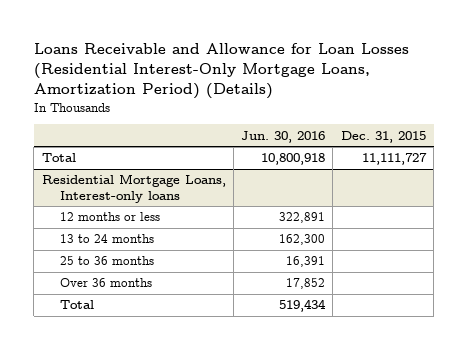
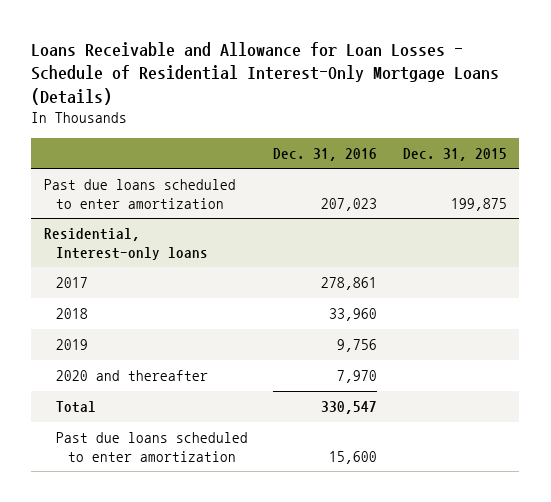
- Loans Receivable and Allowance for Loan Losses (Residential Interest-Only Mortgage Loans, Amortization Period) (Details)
+ Loans Receivable and Allowance for Loan Losses - Schedule of Residential Interest-Only Mortgage Loans (Details)
- | Jun. 30, 2016 | Dec. 31, 2015
+ | Dec. 31, 2016 | Dec. 31, 2015
- Total | 10,800,918 | 11,111,727
- Residential Mortgage Loans, Interest-only loans
- 12 months or less | 322,891 |
- 13 to 24 months | 162,300 |
- 25 to 36 months | 16,391 |
- Over 36 months | 17,852 |
+ Past due loans scheduled to enter amortization | 207,023 | 199,875
+ Residential, Interest-only loans
+ 2017 | 278,861 |
+ 2018 | 33,960 |
+ 2019 | 9,756 |
+ 2020 and thereafter | 7,970 |
+ Past due loans scheduled to enter amortization | 15,600 |

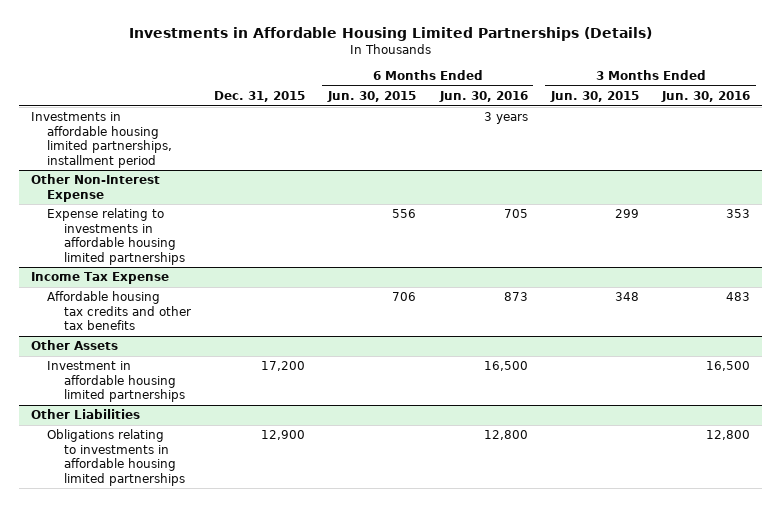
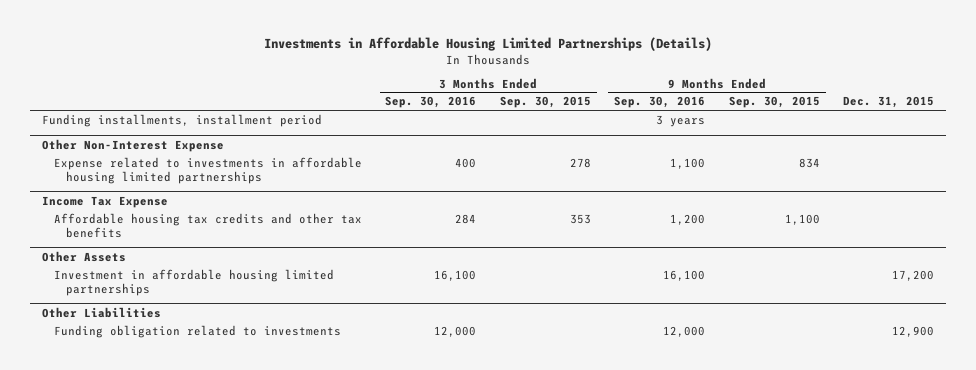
- | Dec. 31, 2015 | 6 Months Ended Jun. 30, 2015 | 6 Months Ended Jun. 30, 2016 | 3 Months Ended Jun. 30, 2015 | 3 Months Ended Jun. 30, 2016
+ | 3 Months Ended Sep. 30, 2016 | 3 Months Ended Sep. 30, 2015 | 9 Months Ended Sep. 30, 2016 | 9 Months Ended Sep. 30, 2015 | Dec. 31, 2015
- Investments in affordable housing limited partnerships, installment period | | | 3 years | |
+ Funding installments, installment period | | | 3 years | |
@ Other Non-Interest Expense
- Expense relating to investments in affordable housing limited partnerships | | 556 | 705 | 299 | 353
+ Expense related to investments in affordable housing limited partnerships | 400 | 278 | 1,100 | 834 |
@ Other Liabilities
- Obligations relating to investments in affordable housing limited partnerships | 12,900 | | 12,800 | | 12,800
+ Funding obligation related to investments | 12,000 | | 12,000 | | 12,900

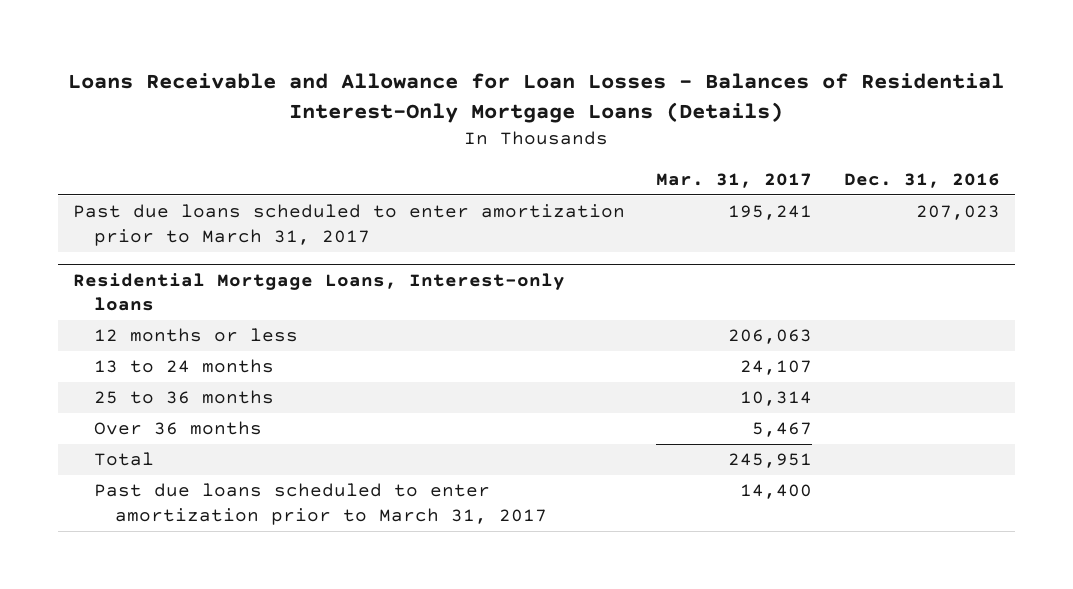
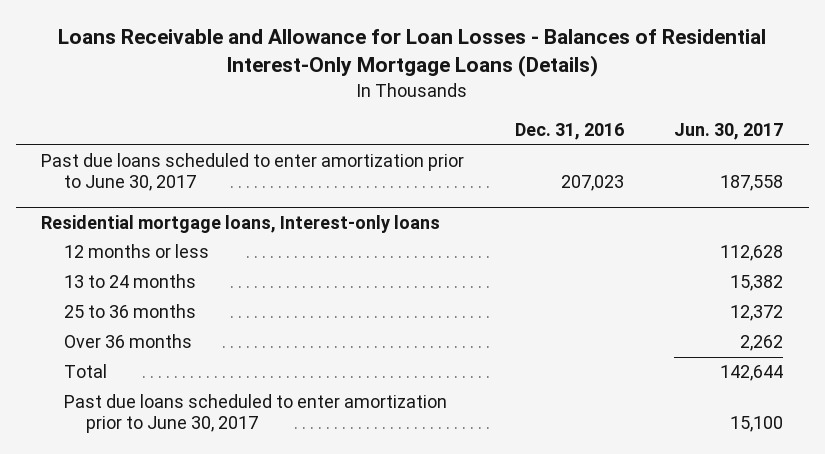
- | Mar. 31, 2017 | Dec. 31, 2016
+ | Dec. 31, 2016 | Jun. 30, 2017
- Past due loans scheduled to enter amortization prior to March 31, 2017 | 195,241 | 207,023
- Residential Mortgage Loans, Interest-only loans
+ Past due loans scheduled to enter amortization prior to June 30, 2017 | 207,023 | 187,558
+ Residential mortgage loans, Interest-only loans
- Past due loans scheduled to enter amortization prior to March 31, 2017 | 14,400 |
+ Past due loans scheduled to enter amortization prior to June 30, 2017 | | 15,100

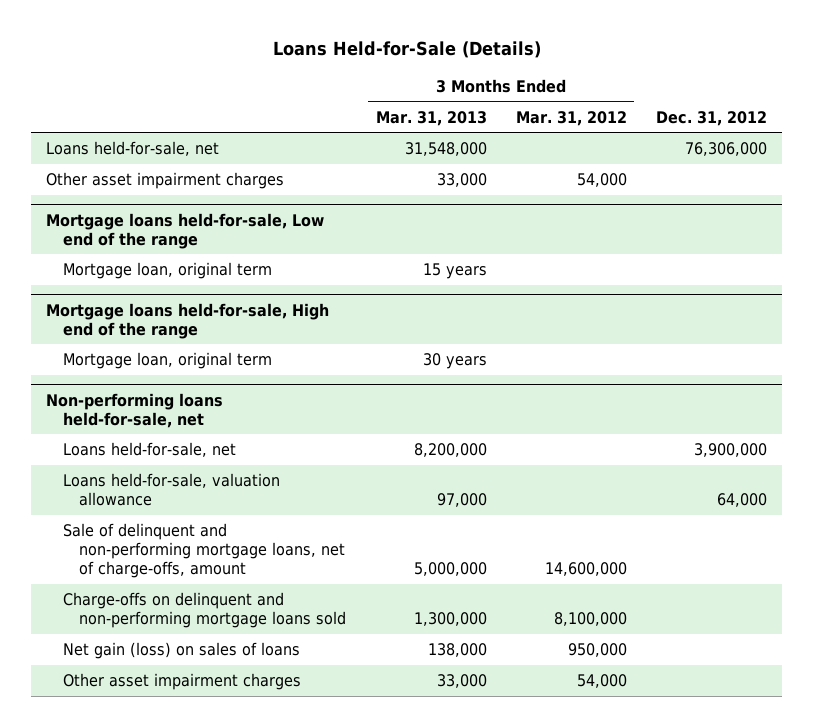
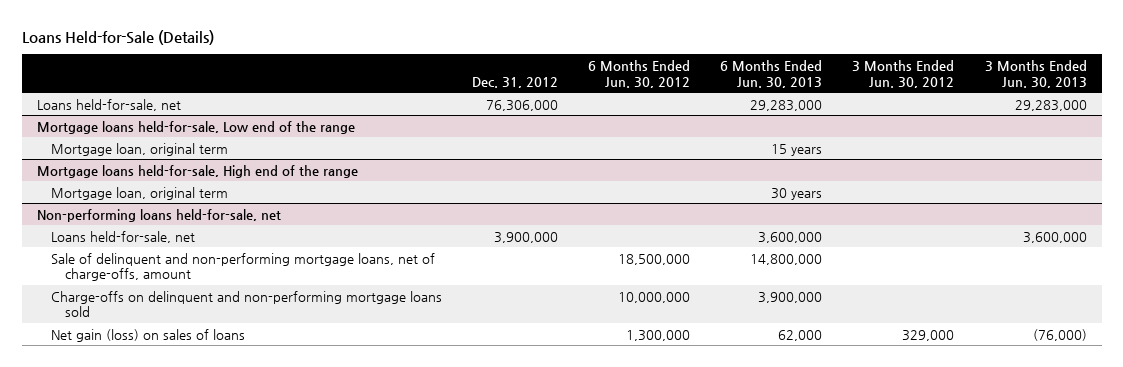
- | 3 Months Ended Mar. 31, 2013 | 3 Months Ended Mar. 31, 2012 | Dec. 31, 2012
+ | Dec. 31, 2012 | 6 Months Ended Jun. 30, 2012 | 6 Months Ended Jun. 30, 2013 | 3 Months Ended Jun. 30, 2012 | 3 Months Ended Jun. 30, 2013
- Other asset impairment charges | 33,000 | 54,000 |
@ Non-performing loans held-for-sale, net
- Loans held-for-sale, valuation allowance | 97,000 | | 64,000
- Other asset impairment charges | 33,000 | 54,000 |

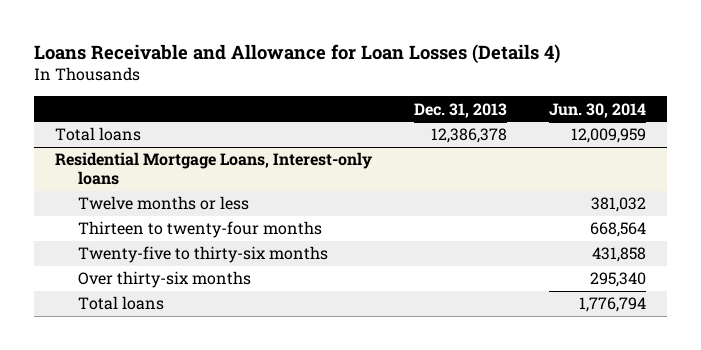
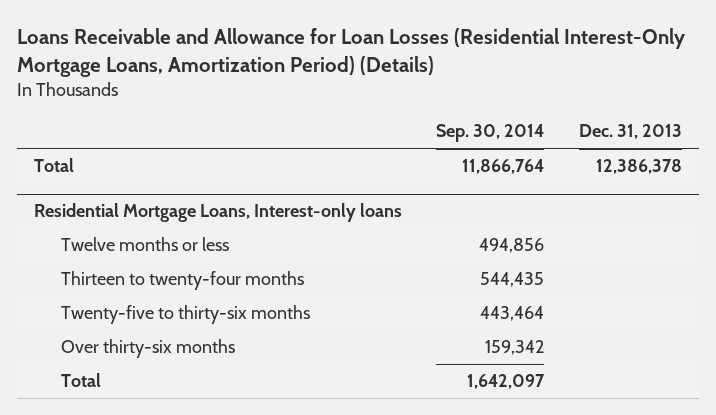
- Loans Receivable and Allowance for Loan Losses (Details 4)
+ Loans Receivable and Allowance for Loan Losses (Residential Interest-Only Mortgage Loans, Amortization Period) (Details)
- | Dec. 31, 2013 | Jun. 30, 2014
+ | Sep. 30, 2014 | Dec. 31, 2013
- Total loans | 12,386,378 | 12,009,959
+ Total | 11,866,764 | 12,386,378
@ Residential Mortgage Loans, Interest-only loans
- Total loans | | 1,776,794
+ Total | 1,642,097 |

